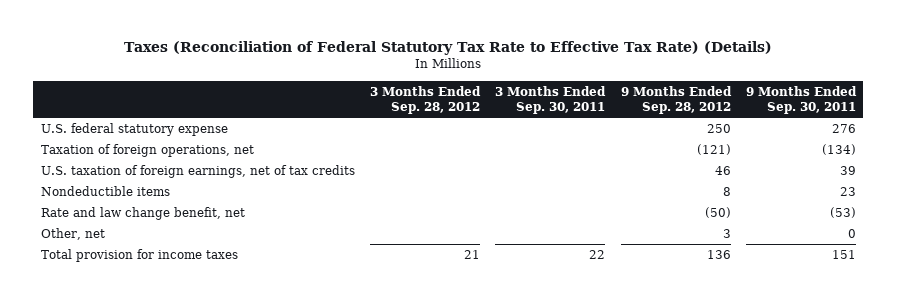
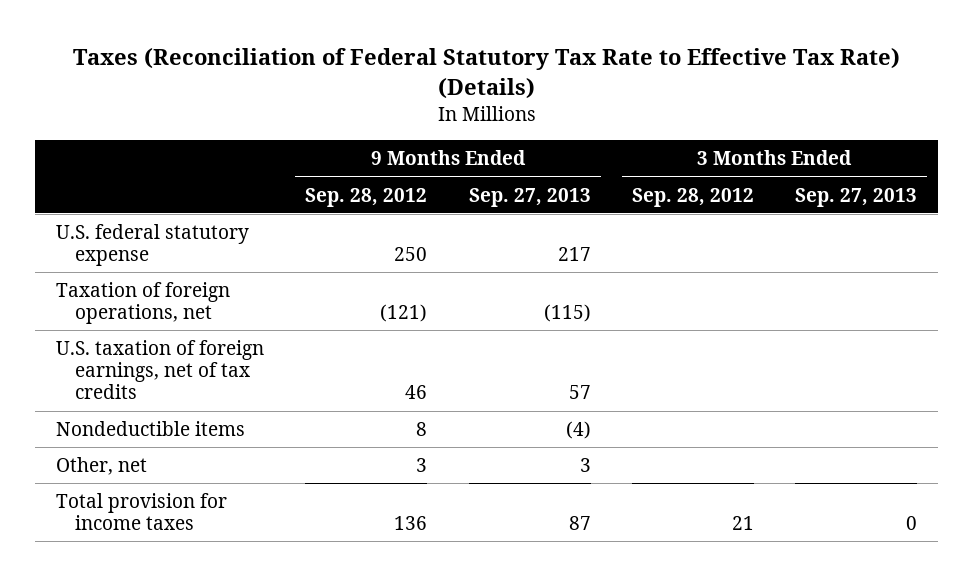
- | 3 Months Ended Sep. 28, 2012 | 3 Months Ended Sep. 30, 2011 | 9 Months Ended Sep. 28, 2012 | 9 Months Ended Sep. 30, 2011
+ | 9 Months Ended Sep. 28, 2012 | 9 Months Ended Sep. 27, 2013 | 3 Months Ended Sep. 28, 2012 | 3 Months Ended Sep. 27, 2013
- Rate and law change benefit, net | | | (50) | (53)

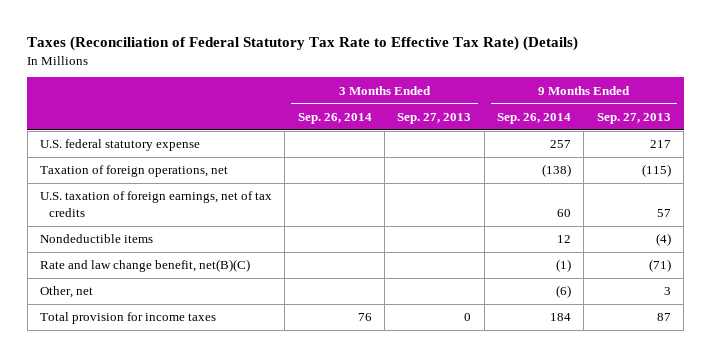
- | 9 Months Ended Sep. 28, 2012 | 9 Months Ended Sep. 27, 2013 | 3 Months Ended Sep. 28, 2012 | 3 Months Ended Sep. 27, 2013
+ | 3 Months Ended Sep. 26, 2014 | 3 Months Ended Sep. 27, 2013 | 9 Months Ended Sep. 26, 2014 | 9 Months Ended Sep. 27, 2013
+ Rate and law change benefit, net(B)(C) | | | (1) | (71)

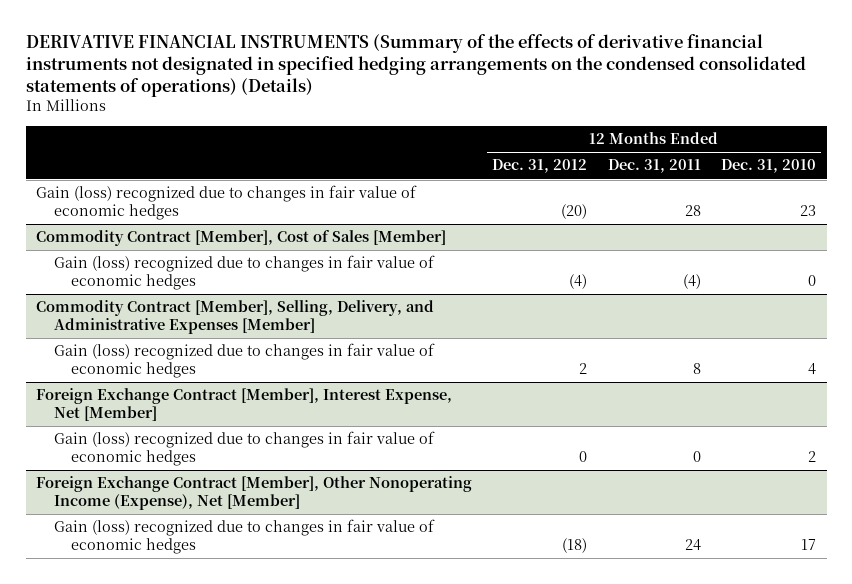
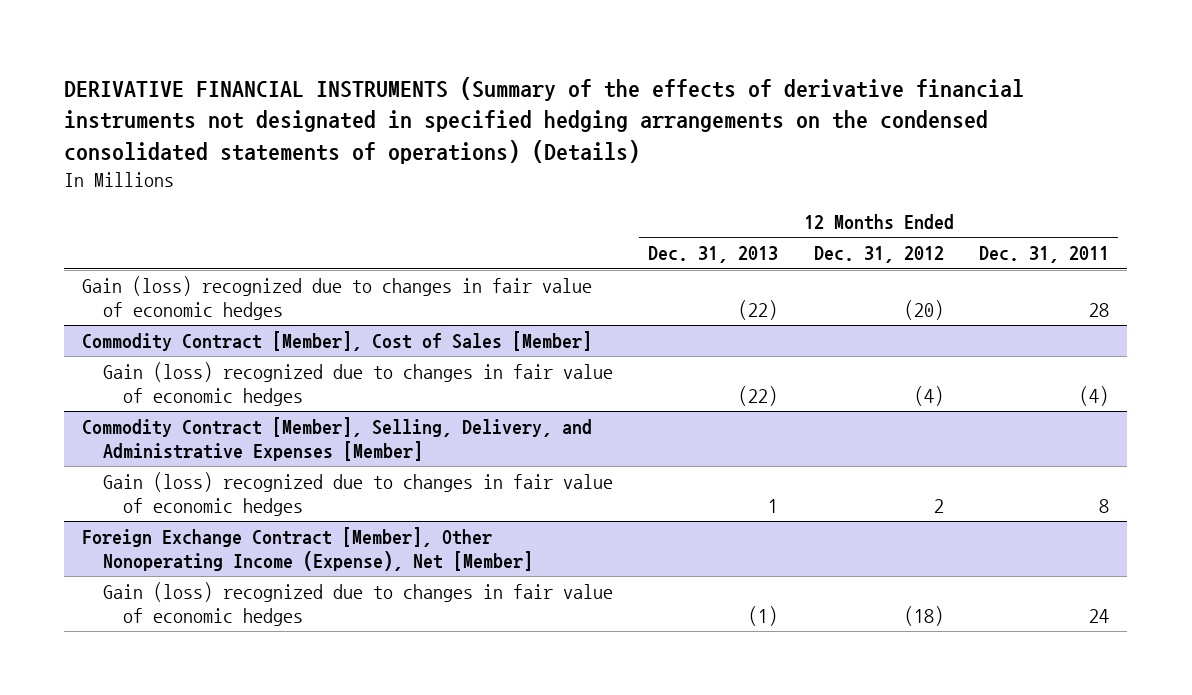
- | 12 Months Ended Dec. 31, 2012 | 12 Months Ended Dec. 31, 2011 | 12 Months Ended Dec. 31, 2010
+ | 12 Months Ended Dec. 31, 2013 | 12 Months Ended Dec. 31, 2012 | 12 Months Ended Dec. 31, 2011
- Foreign Exchange Contract [Member], Interest Expense, Net [Member]
- Gain (loss) recognized due to changes in fair value of economic hedges | 0 | 0 | 2

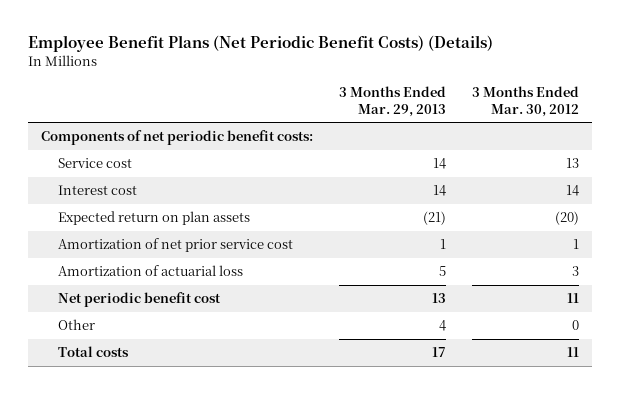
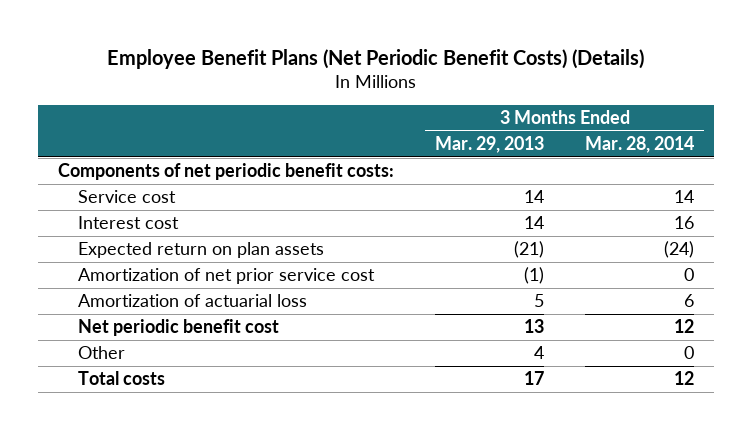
- | 3 Months Ended Mar. 29, 2013 | 3 Months Ended Mar. 30, 2012
+ | 3 Months Ended Mar. 29, 2013 | 3 Months Ended Mar. 28, 2014
- Amortization of net prior service cost | 1 | 1
+ Amortization of net prior service cost | (1) | 0

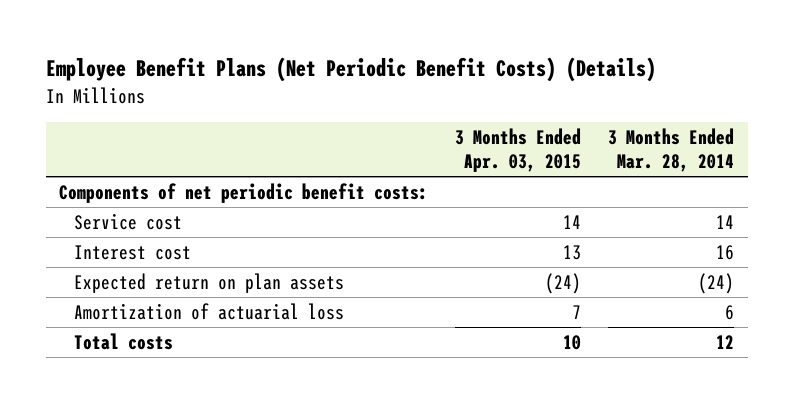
- | 3 Months Ended Mar. 29, 2013 | 3 Months Ended Mar. 28, 2014
+ | 3 Months Ended Apr. 03, 2015 | 3 Months Ended Mar. 28, 2014
- Amortization of net prior service cost | (1) | 0
- Net periodic benefit cost | 13 | 12
- Other | 4 | 0

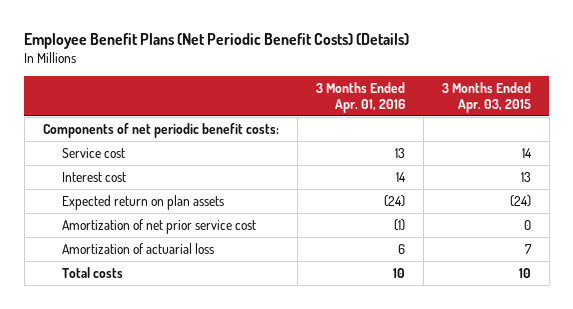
- | 3 Months Ended Apr. 03, 2015 | 3 Months Ended Mar. 28, 2014
+ | 3 Months Ended Apr. 01, 2016 | 3 Months Ended Apr. 03, 2015
+ Amortization of net prior service cost | (1) | 0

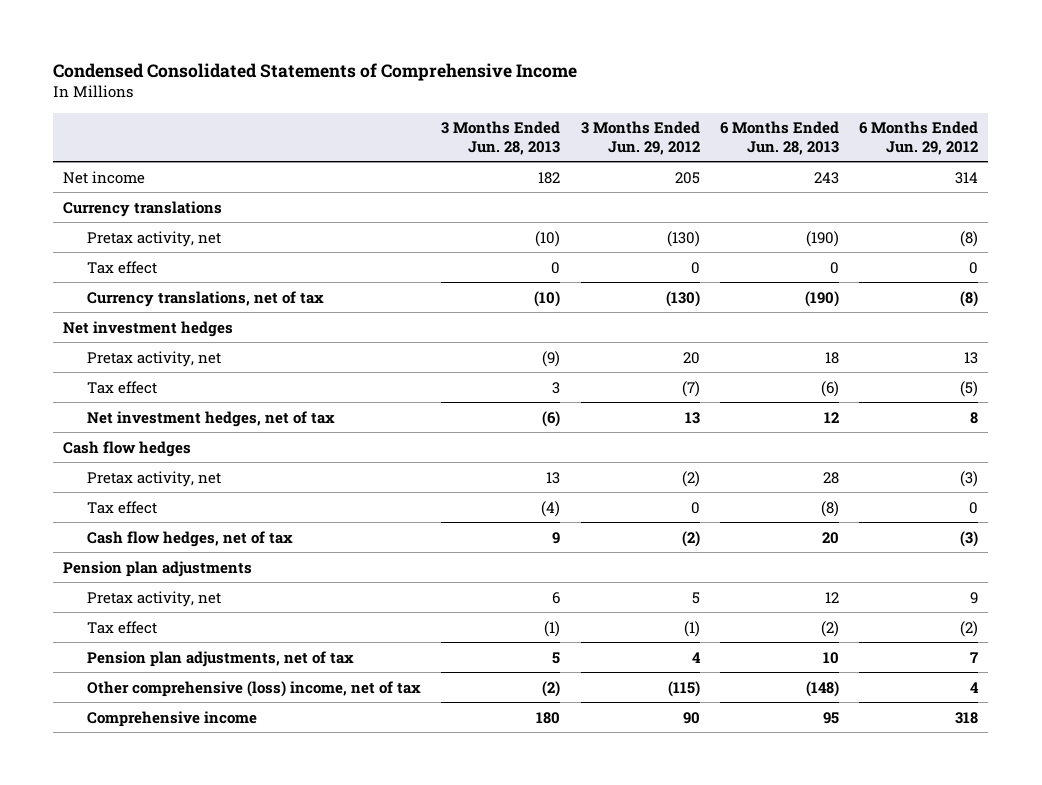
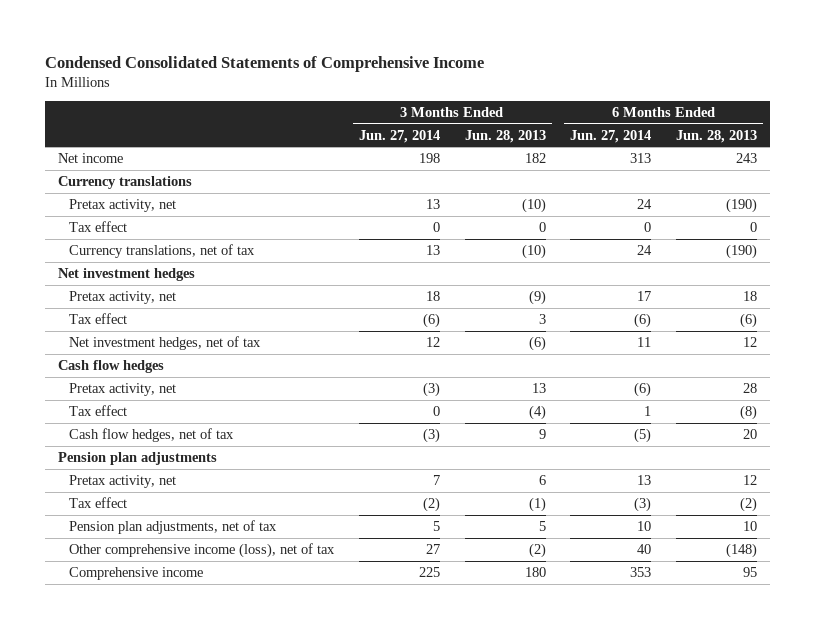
- | 3 Months Ended Jun. 28, 2013 | 3 Months Ended Jun. 29, 2012 | 6 Months Ended Jun. 28, 2013 | 6 Months Ended Jun. 29, 2012
+ | 3 Months Ended Jun. 27, 2014 | 3 Months Ended Jun. 28, 2013 | 6 Months Ended Jun. 27, 2014 | 6 Months Ended Jun. 28, 2013
- Other comprehensive (loss) income, net of tax | (2) | (115) | (148) | 4
+ Other comprehensive income (loss), net of tax | 27 | (2) | 40 | (148)

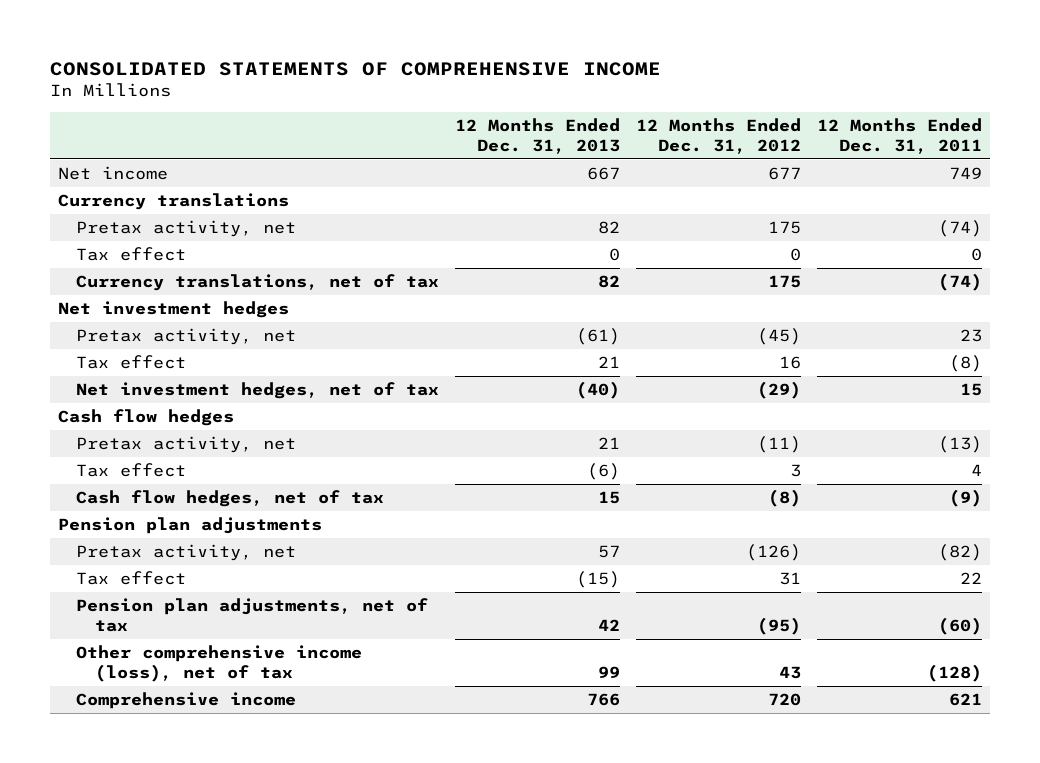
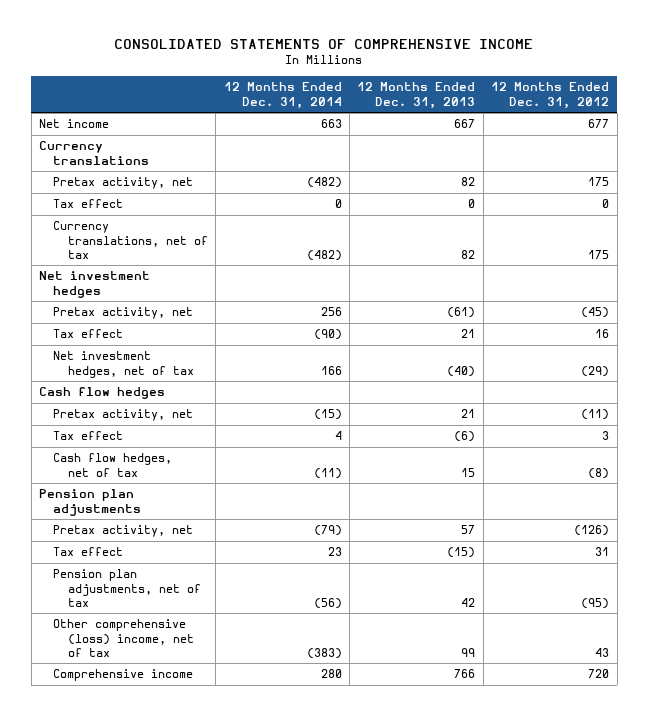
- | 12 Months Ended Dec. 31, 2013 | 12 Months Ended Dec. 31, 2012 | 12 Months Ended Dec. 31, 2011
+ | 12 Months Ended Dec. 31, 2014 | 12 Months Ended Dec. 31, 2013 | 12 Months Ended Dec. 31, 2012
- Other comprehensive income (loss), net of tax | 99 | 43 | (128)
+ Other comprehensive (loss) income, net of tax | (383) | 99 | 43

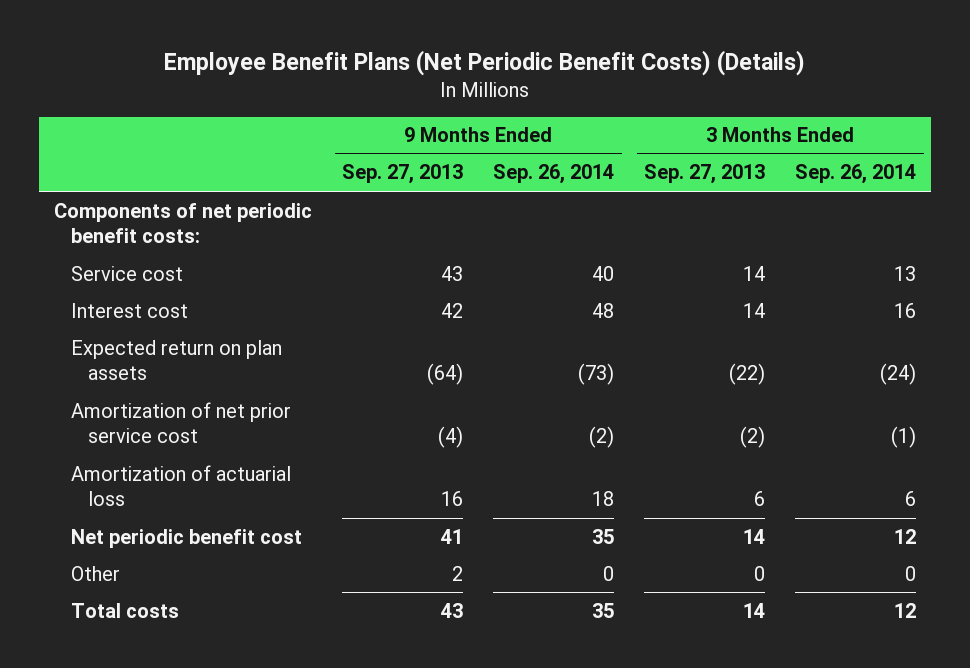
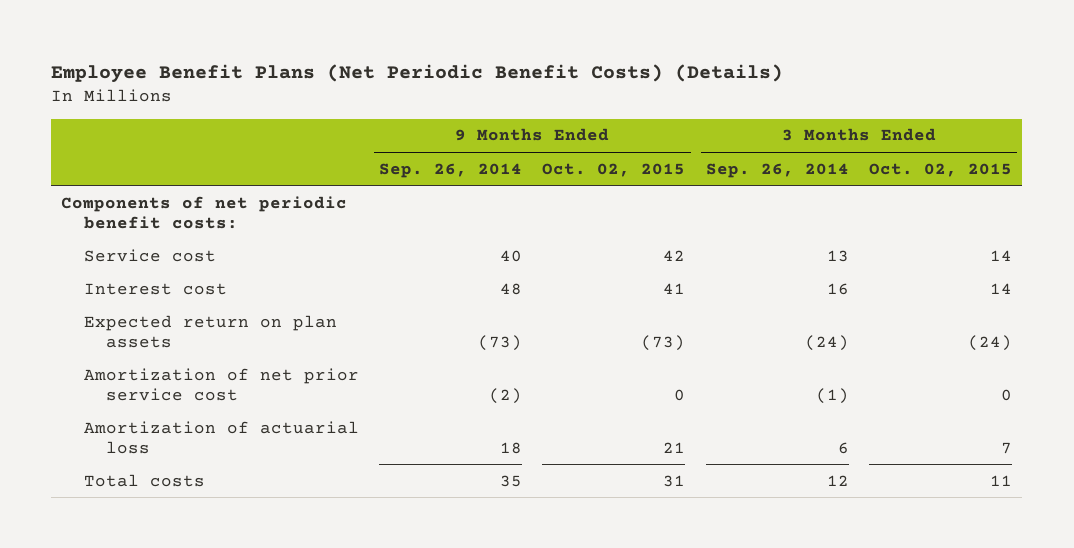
- | 9 Months Ended Sep. 27, 2013 | 9 Months Ended Sep. 26, 2014 | 3 Months Ended Sep. 27, 2013 | 3 Months Ended Sep. 26, 2014
+ | 9 Months Ended Sep. 26, 2014 | 9 Months Ended Oct. 02, 2015 | 3 Months Ended Sep. 26, 2014 | 3 Months Ended Oct. 02, 2015
- Net periodic benefit cost | 41 | 35 | 14 | 12
- Other | 2 | 0 | 0 | 0

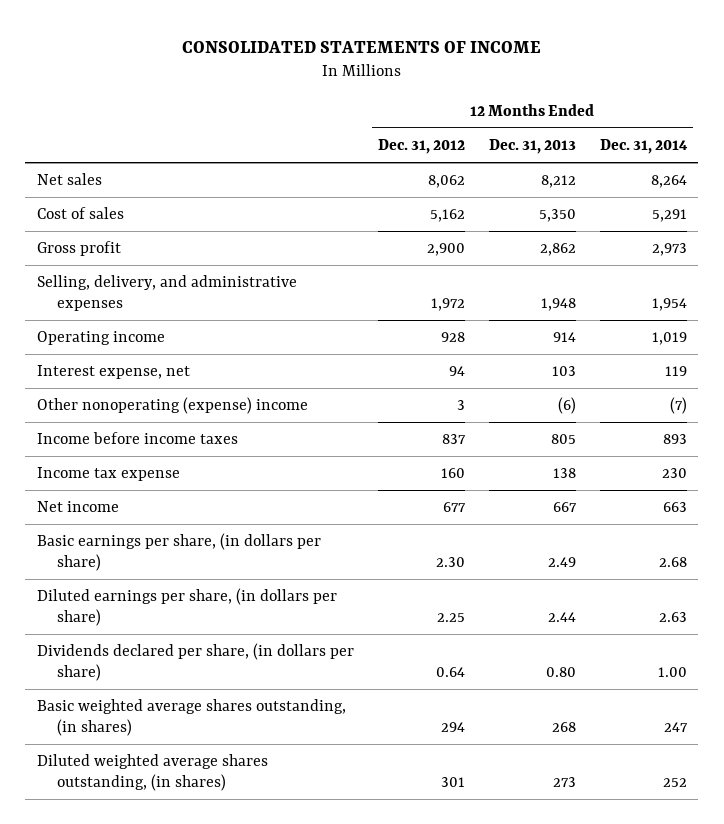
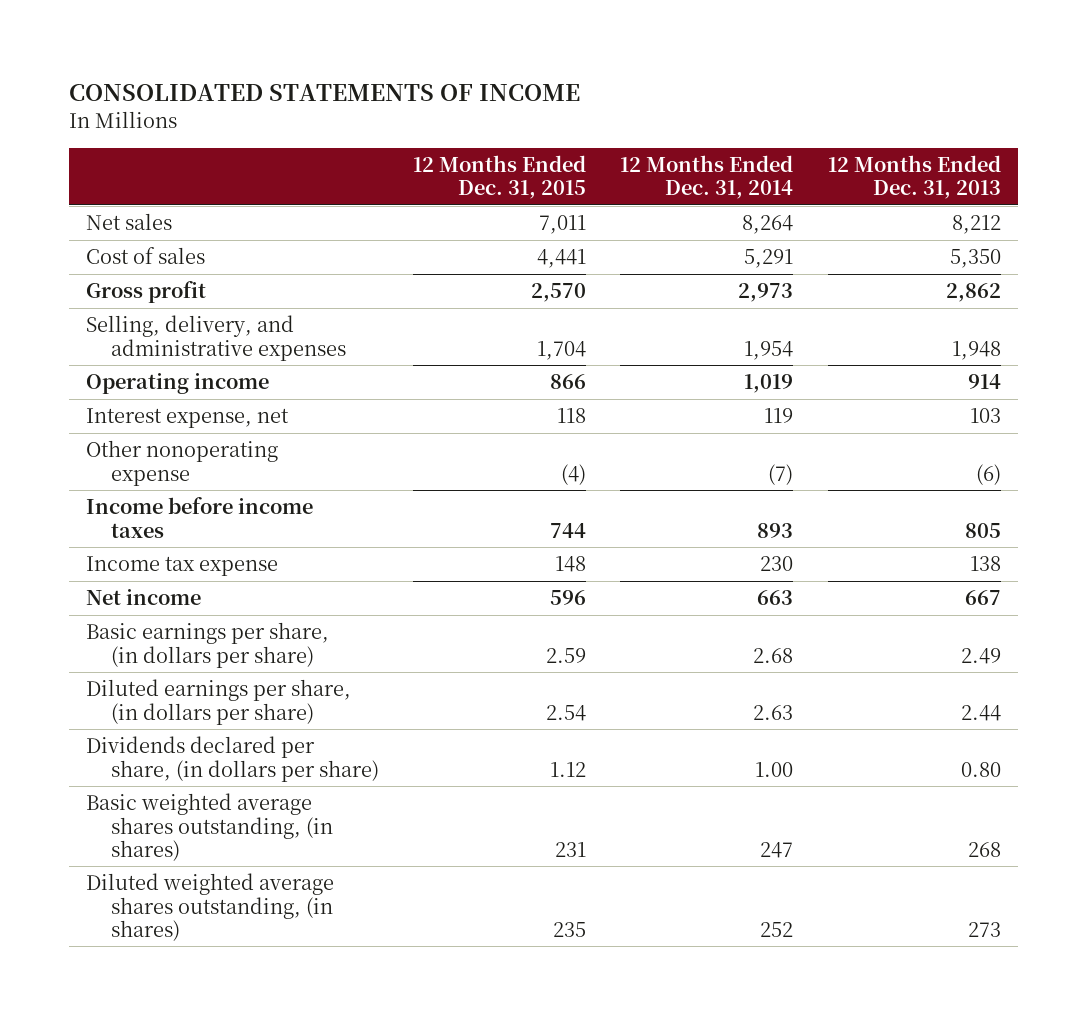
- | 12 Months Ended Dec. 31, 2012 | 12 Months Ended Dec. 31, 2013 | 12 Months Ended Dec. 31, 2014
+ | 12 Months Ended Dec. 31, 2015 | 12 Months Ended Dec. 31, 2014 | 12 Months Ended Dec. 31, 2013
- Other nonoperating (expense) income | 3 | (6) | (7)
+ Other nonoperating expense | (4) | (7) | (6)

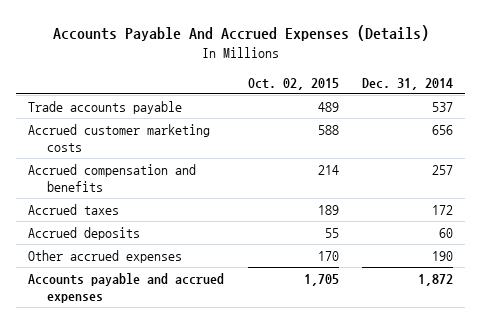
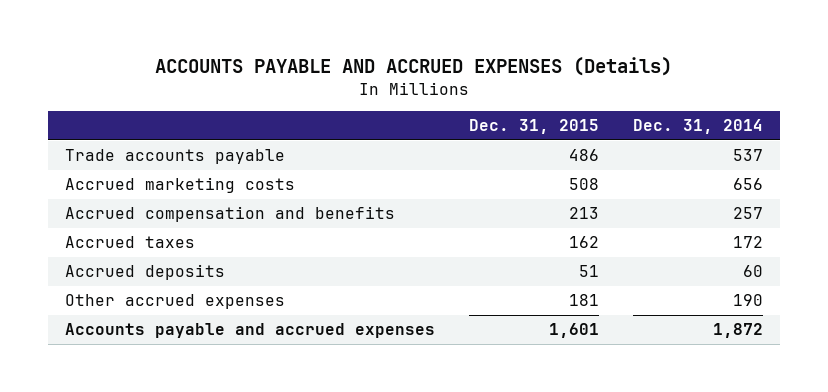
- Accounts Payable And Accrued Expenses (Details)
+ ACCOUNTS PAYABLE AND ACCRUED EXPENSES (Details)
- | Oct. 02, 2015 | Dec. 31, 2014
+ | Dec. 31, 2015 | Dec. 31, 2014
- Accrued customer marketing costs | 588 | 656
+ Accrued marketing costs | 508 | 656

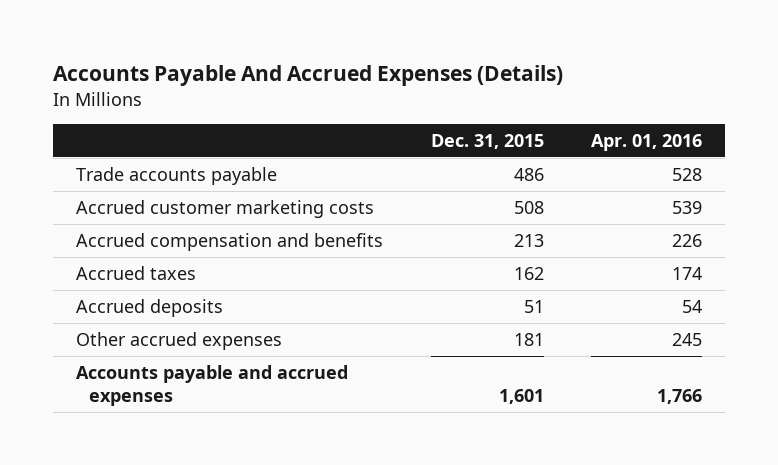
- ACCOUNTS PAYABLE AND ACCRUED EXPENSES (Details)
+ Accounts Payable And Accrued Expenses (Details)
- | Dec. 31, 2015 | Dec. 31, 2014
+ | Dec. 31, 2015 | Apr. 01, 2016
- Accrued marketing costs | 508 | 656
+ Accrued customer marketing costs | 508 | 539

